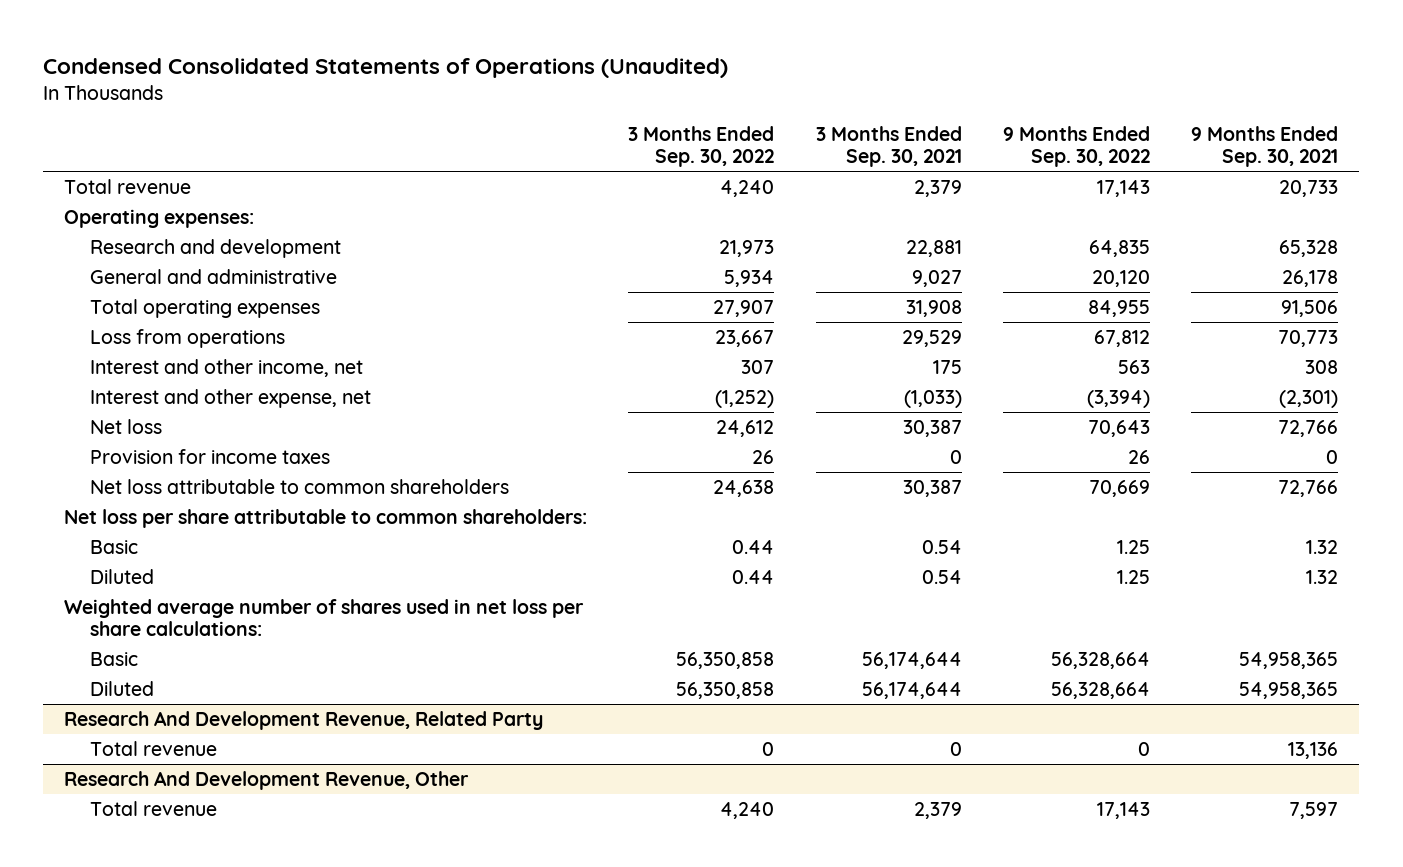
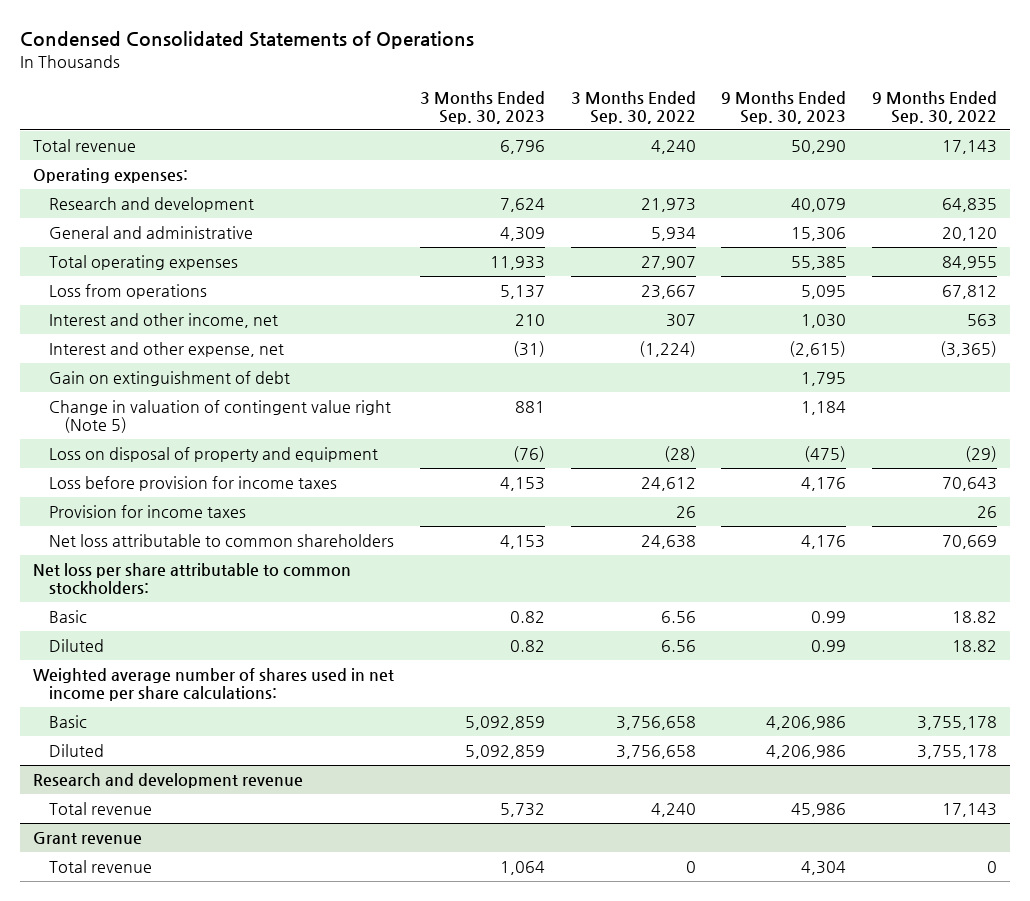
- Condensed Consolidated Statements of Operations (Unaudited)
+ Condensed Consolidated Statements of Operations
- | 3 Months Ended Sep. 30, 2022 | 3 Months Ended Sep. 30, 2021 | 9 Months Ended Sep. 30, 2022 | 9 Months Ended Sep. 30, 2021
+ | 3 Months Ended Sep. 30, 2023 | 3 Months Ended Sep. 30, 2022 | 9 Months Ended Sep. 30, 2023 | 9 Months Ended Sep. 30, 2022
- Interest and other expense, net | (1,252) | (1,033) | (3,394) | (2,301)
- Net loss | 24,612 | 30,387 | 70,643 | 72,766
+ Interest and other expense, net | (31) | (1,224) | (2,615) | (3,365)
+ Gain on extinguishment of debt | | | 1,795 |
+ Change in valuation of contingent value right (Note 5) | 881 | | 1,184 |
+ Loss on disposal of property and equipment | (76) | (28) | (475) | (29)
+ Loss before provision for income taxes | 4,153 | 24,612 | 4,176 | 70,643
- Net loss per share attributable to common shareholders:
- Basic | 0.44 | 0.54 | 1.25 | 1.32
- Diluted | 0.44 | 0.54 | 1.25 | 1.32
- Weighted average number of shares used in net loss per share calculations:
- Basic | 56,350,858 | 56,174,644 | 56,328,664 | 54,958,365
- Diluted | 56,350,858 | 56,174,644 | 56,328,664 | 54,958,365
- Research And Development Revenue, Related Party
- Total revenue | 0 | 0 | 0 | 13,136
- Research And Development Revenue, Other
+ Net loss per share attributable to common stockholders:
+ Basic | 0.82 | 6.56 | 0.99 | 18.82
+ Diluted | 0.82 | 6.56 | 0.99 | 18.82
+ Weighted average number of shares used in net income per share calculations:
+ Basic | 5,092,859 | 3,756,658 | 4,206,986 | 3,755,178
+ Diluted | 5,092,859 | 3,756,658 | 4,206,986 | 3,755,178
+ Research and development revenue
+ Grant revenue
+ Total revenue | 1,064 | 0 | 4,304 | 0

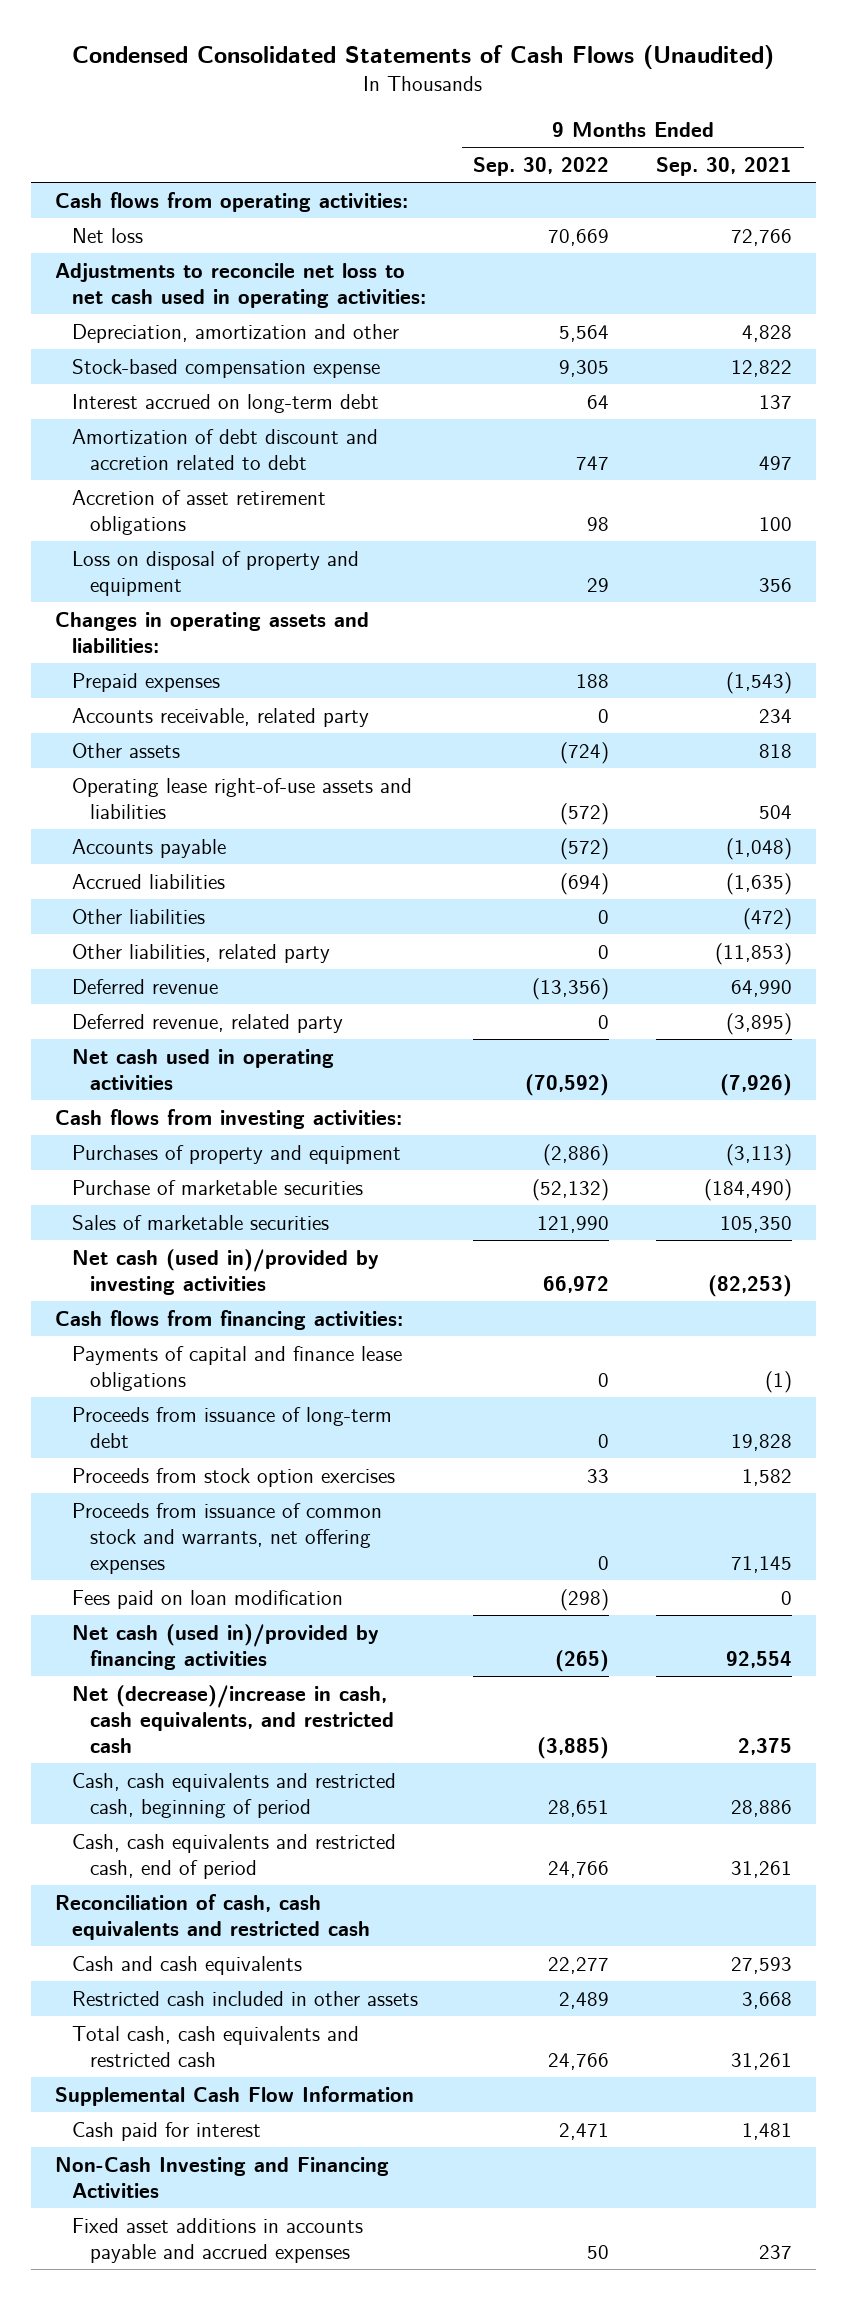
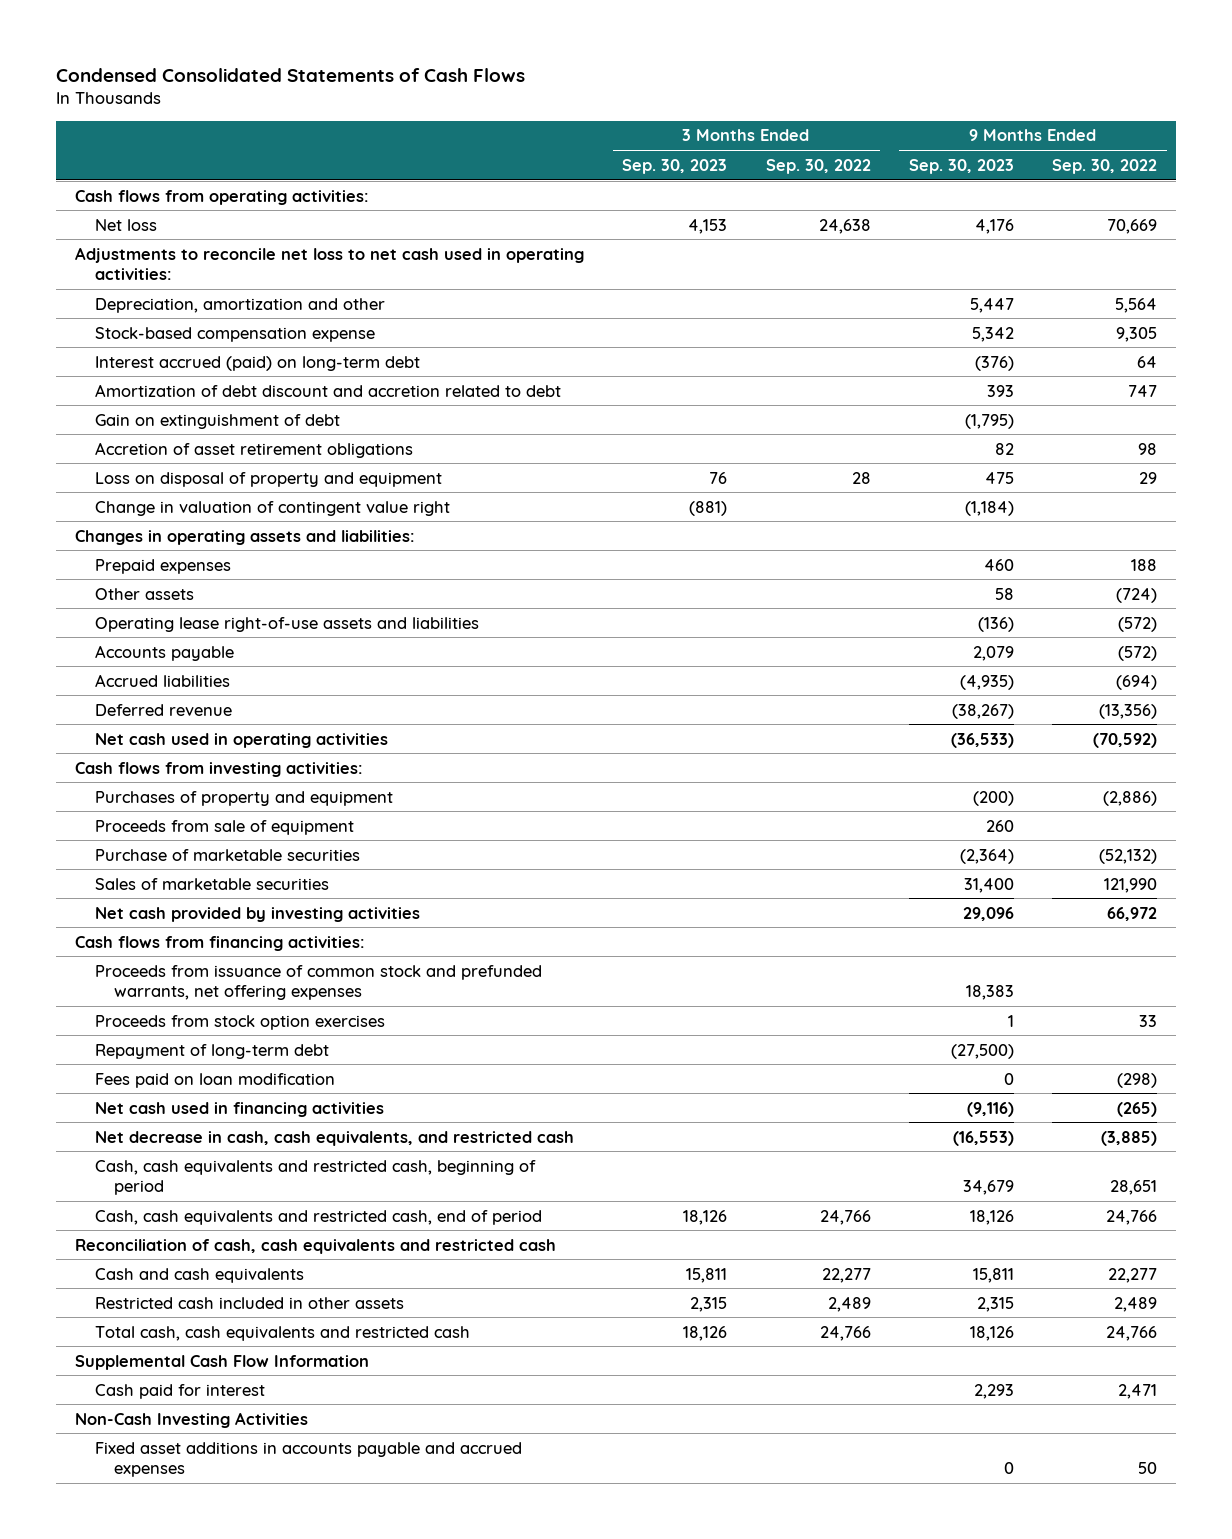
- Condensed Consolidated Statements of Cash Flows (Unaudited)
+ Condensed Consolidated Statements of Cash Flows
- | 9 Months Ended Sep. 30, 2022 | 9 Months Ended Sep. 30, 2021
+ | 3 Months Ended Sep. 30, 2023 | 3 Months Ended Sep. 30, 2022 | 9 Months Ended Sep. 30, 2023 | 9 Months Ended Sep. 30, 2022
- Interest accrued on long-term debt | 64 | 137
+ Interest accrued (paid) on long-term debt | | | (376) | 64
+ Gain on extinguishment of debt | | | (1,795) |
+ Change in valuation of contingent value right | (881) | | (1,184) |
- Accounts receivable, related party | 0 | 234
- Other liabilities | 0 | (472)
- Other liabilities, related party | 0 | (11,853)
- Deferred revenue, related party | 0 | (3,895)
+ Proceeds from sale of equipment | | | 260 |
- Net cash (used in)/provided by investing activities | 66,972 | (82,253)
+ Net cash provided by investing activities | | | 29,096 | 66,972
- Payments of capital and finance lease obligations | 0 | (1)
- Proceeds from issuance of long-term debt | 0 | 19,828
+ Proceeds from issuance of common stock and prefunded warrants, net offering expenses | | | 18,383 |
- Proceeds from issuance of common stock and warrants, net offering expenses | 0 | 71,145
+ Repayment of long-term debt | | | (27,500) |
- Net cash (used in)/provided by financing activities | (265) | 92,554
- Net (decrease)/increase in cash, cash equivalents, and restricted cash | (3,885) | 2,375
+ Net cash used in financing activities | | | (9,116) | (265)
+ Net decrease in cash, cash equivalents, and restricted cash | | | (16,553) | (3,885)
- Non-Cash Investing and Financing Activities
+ Non-Cash Investing Activities

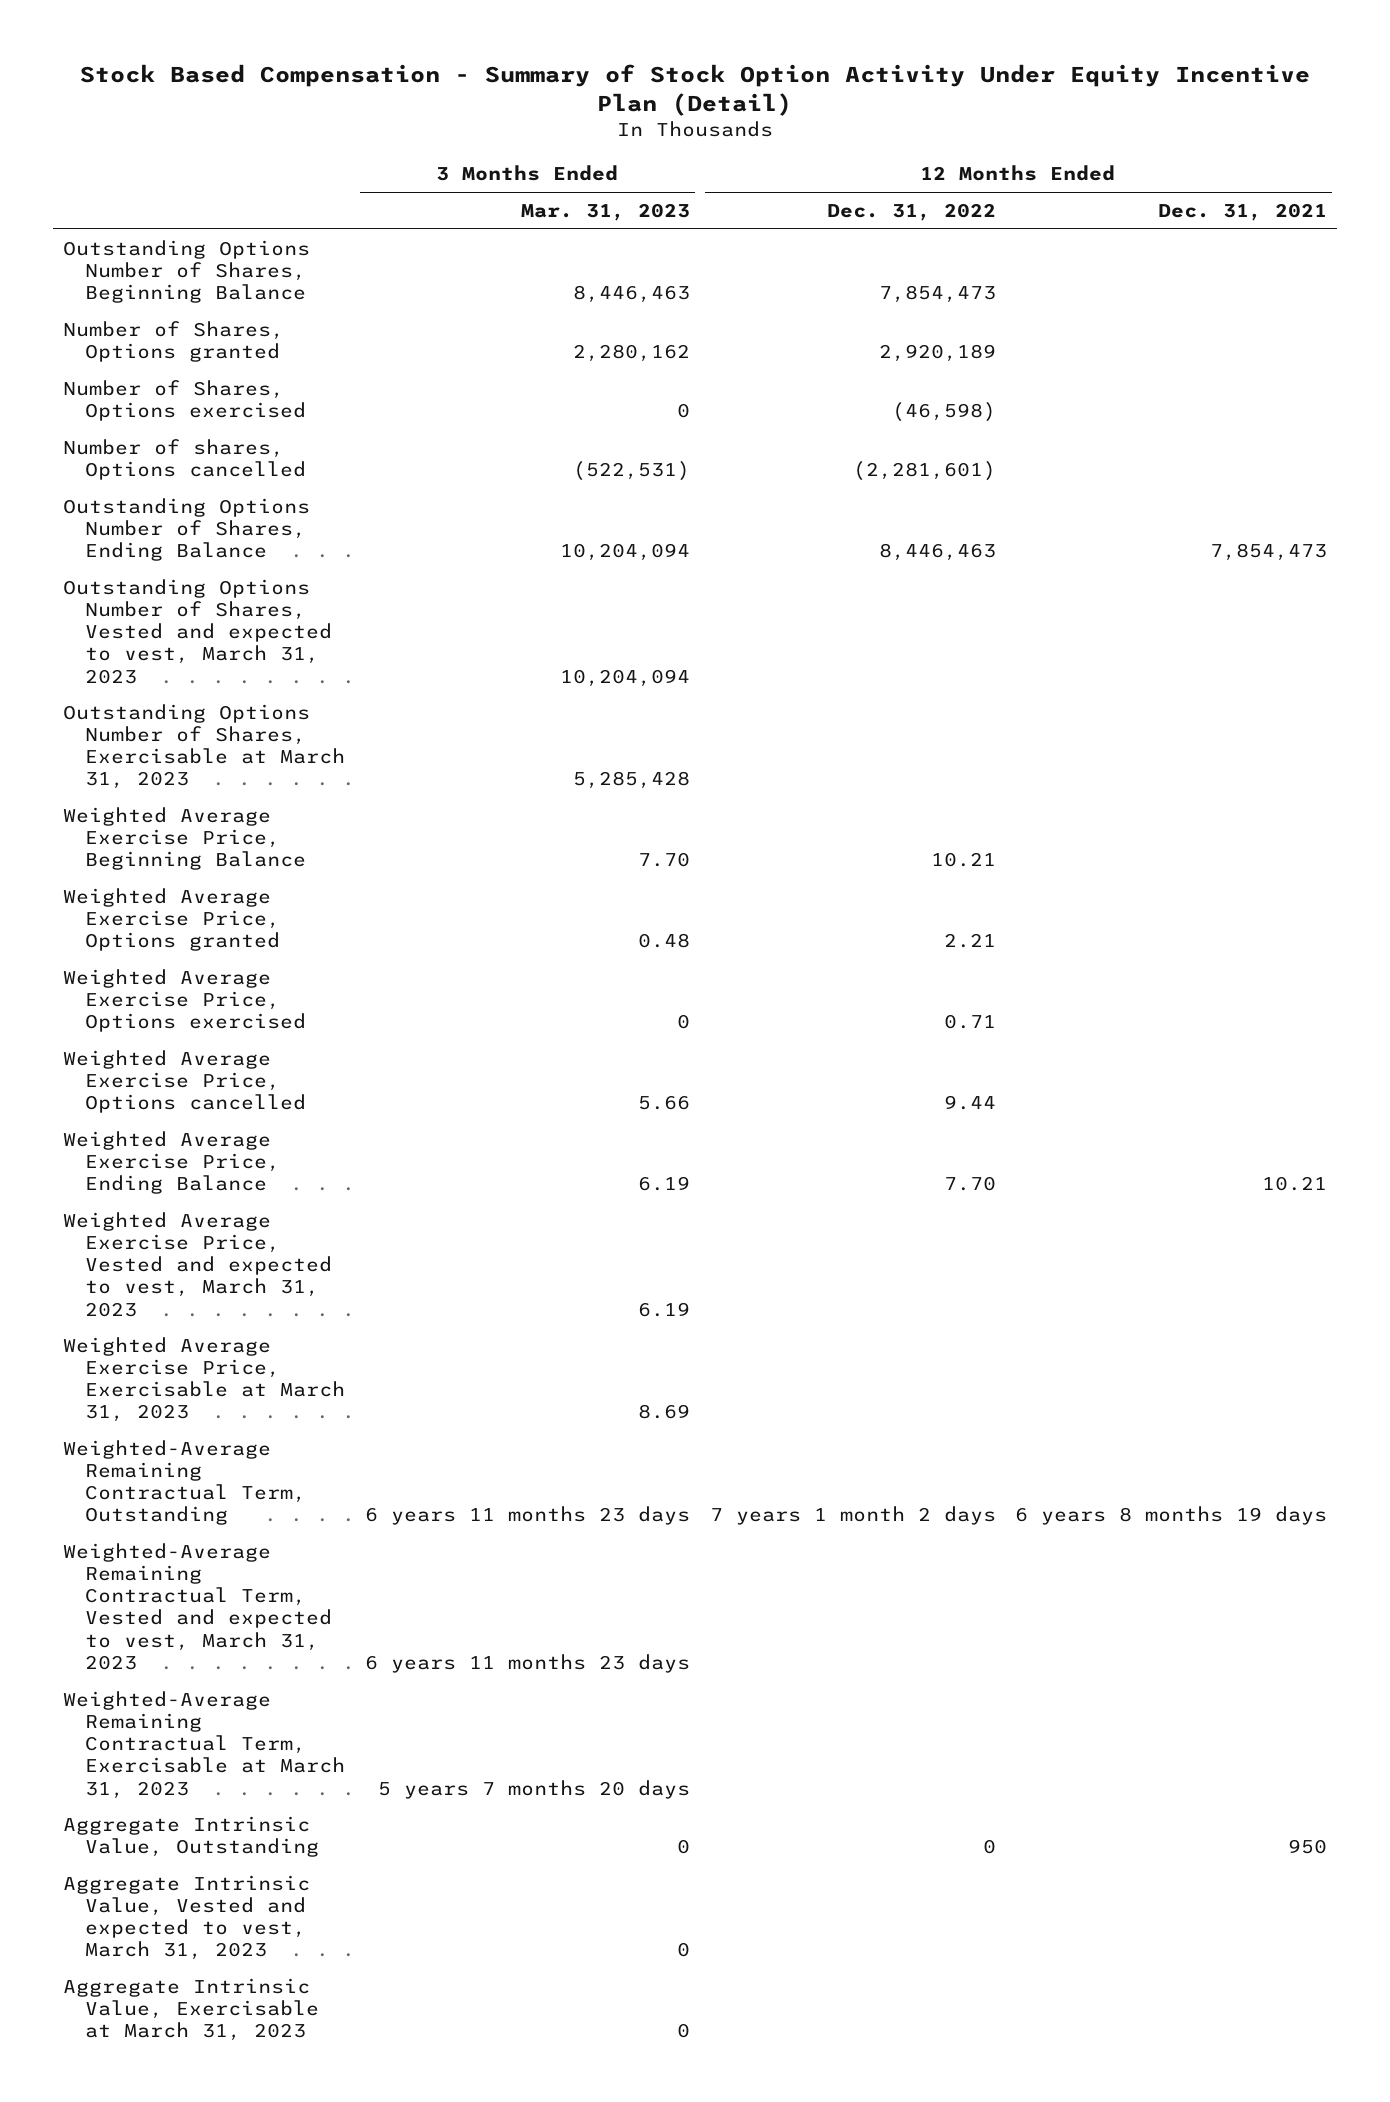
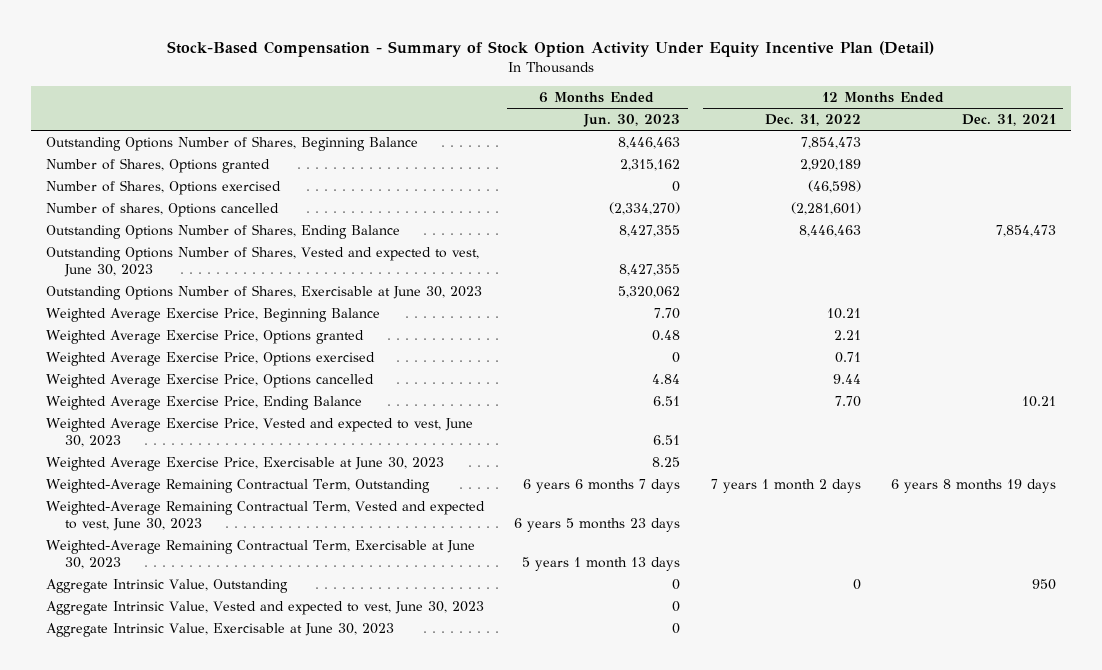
- Stock Based Compensation - Summary of Stock Option Activity Under Equity Incentive Plan (Detail)
+ Stock-Based Compensation - Summary of Stock Option Activity Under Equity Incentive Plan (Detail)
- | 3 Months Ended Mar. 31, 2023 | 12 Months Ended Dec. 31, 2022 | 12 Months Ended Dec. 31, 2021
+ | 6 Months Ended Jun. 30, 2023 | 12 Months Ended Dec. 31, 2022 | 12 Months Ended Dec. 31, 2021
- Outstanding Options Number of Shares, Vested and expected to vest, March 31, 2023 | 10,204,094 | |
- Outstanding Options Number of Shares, Exercisable at March 31, 2023 | 5,285,428 | |
+ Outstanding Options Number of Shares, Vested and expected to vest, June 30, 2023 | 8,427,355 | |
+ Outstanding Options Number of Shares, Exercisable at June 30, 2023 | 5,320,062 | |
- Weighted Average Exercise Price, Vested and expected to vest, March 31, 2023 | 6.19 | |
- Weighted Average Exercise Price, Exercisable at March 31, 2023 | 8.69 | |
+ Weighted Average Exercise Price, Vested and expected to vest, June 30, 2023 | 6.51 | |
+ Weighted Average Exercise Price, Exercisable at June 30, 2023 | 8.25 | |
- Weighted-Average Remaining Contractual Term, Vested and expected to vest, March 31, 2023 | 6 years 11 months 23 days | |
- Weighted-Average Remaining Contractual Term, Exercisable at March 31, 2023 | 5 years 7 months 20 days | |
+ Weighted-Average Remaining Contractual Term, Vested and expected to vest, June 30, 2023 | 6 years 5 months 23 days | |
+ Weighted-Average Remaining Contractual Term, Exercisable at June 30, 2023 | 5 years 1 month 13 days | |
- Aggregate Intrinsic Value, Vested and expected to vest, March 31, 2023 | 0 | |
- Aggregate Intrinsic Value, Exercisable at March 31, 2023 | 0 | |
+ Aggregate Intrinsic Value, Vested and expected to vest, June 30, 2023 | 0 | |
+ Aggregate Intrinsic Value, Exercisable at June 30, 2023 | 0 | |

